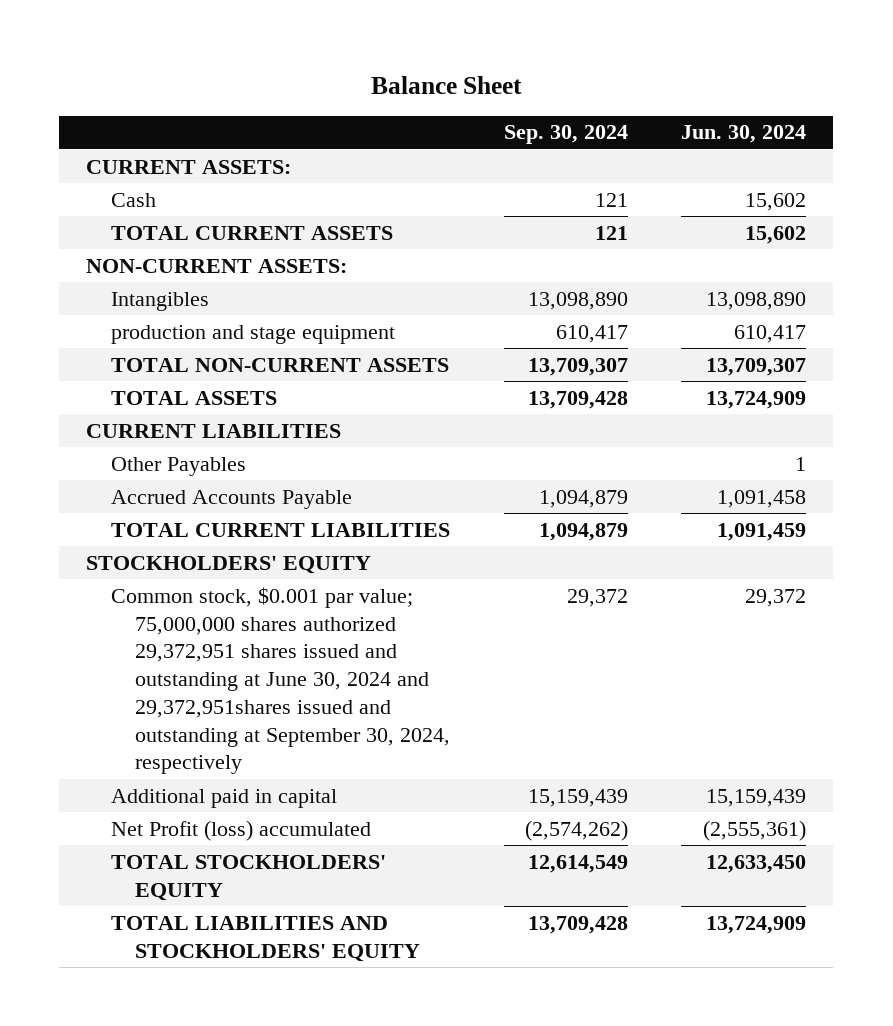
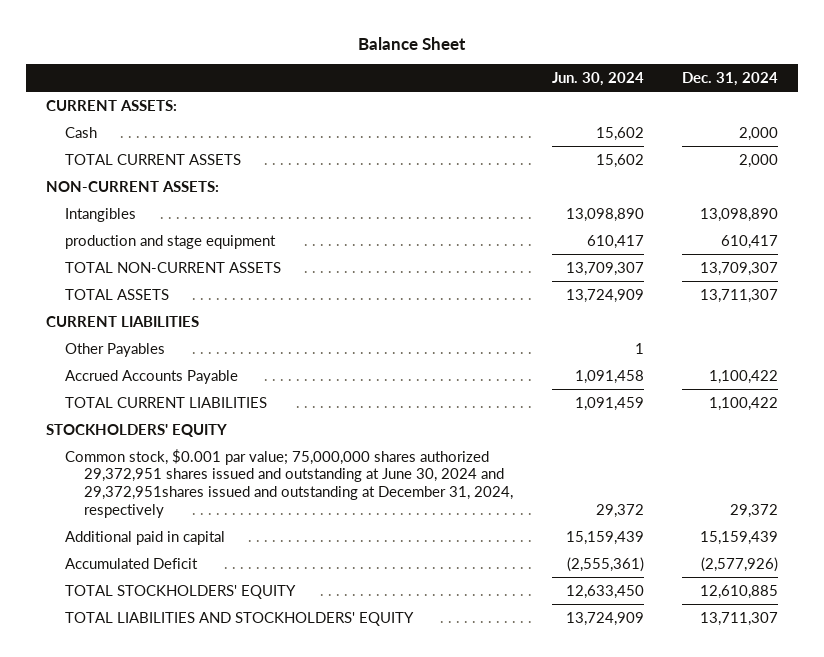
- | Sep. 30, 2024 | Jun. 30, 2024
+ | Jun. 30, 2024 | Dec. 31, 2024
- Common stock, $0.001 par value; 75,000,000 shares authorized 29,372,951 shares issued and outstanding at June 30, 2024 and 29,372,951shares issued and outstanding at September 30, 2024, respectively | 29,372 | 29,372
+ Common stock, $0.001 par value; 75,000,000 shares authorized 29,372,951 shares issued and outstanding at June 30, 2024 and 29,372,951shares issued and outstanding at December 31, 2024, respectively | 29,372 | 29,372
- Net Profit (loss) accumulated | (2,574,262) | (2,555,361)
+ Accumulated Deficit | (2,555,361) | (2,577,926)

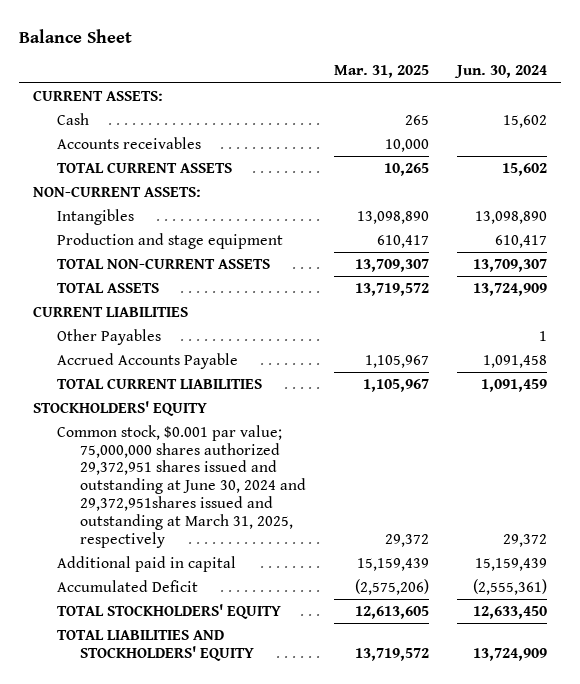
- | Jun. 30, 2024 | Dec. 31, 2024
+ | Mar. 31, 2025 | Jun. 30, 2024
+ Accounts receivables | 10,000 |
- production and stage equipment | 610,417 | 610,417
+ Production and stage equipment | 610,417 | 610,417
- Common stock, $0.001 par value; 75,000,000 shares authorized 29,372,951 shares issued and outstanding at June 30, 2024 and 29,372,951shares issued and outstanding at December 31, 2024, respectively | 29,372 | 29,372
+ Common stock, $0.001 par value; 75,000,000 shares authorized 29,372,951 shares issued and outstanding at June 30, 2024 and 29,372,951shares issued and outstanding at March 31, 2025, respectively | 29,372 | 29,372

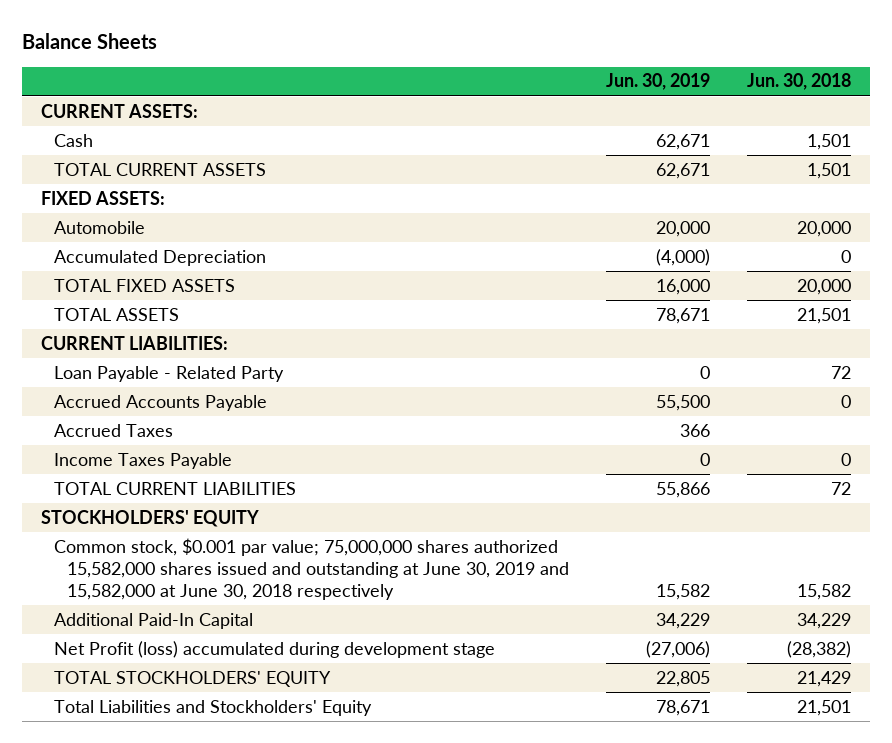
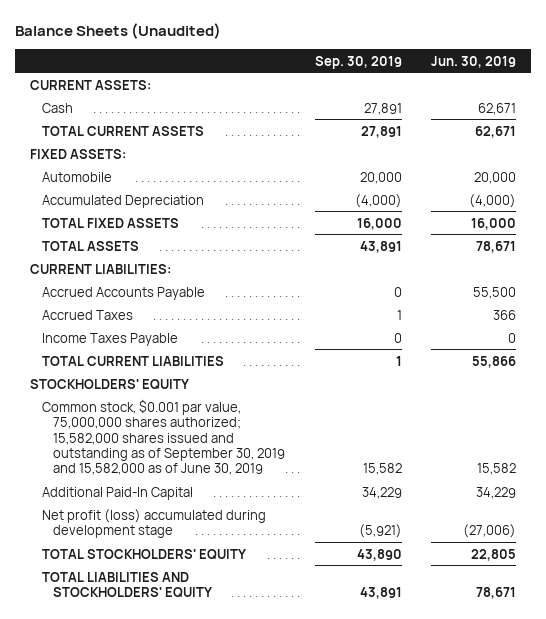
- Balance Sheets
+ Balance Sheets (Unaudited)
- | Jun. 30, 2019 | Jun. 30, 2018
+ | Sep. 30, 2019 | Jun. 30, 2019
- Loan Payable - Related Party | 0 | 72
- Common stock, $0.001 par value; 75,000,000 shares authorized 15,582,000 shares issued and outstanding at June 30, 2019 and 15,582,000 at June 30, 2018 respectively | 15,582 | 15,582
+ Common stock, $0.001 par value, 75,000,000 shares authorized; 15,582,000 shares issued and outstanding as of September 30, 2019 and 15,582,000 as of June 30, 2019 | 15,582 | 15,582
- Net Profit (loss) accumulated during development stage | (27,006) | (28,382)
+ Net profit (loss) accumulated during development stage | (5,921) | (27,006)
- Total Liabilities and Stockholders' Equity | 78,671 | 21,501
+ TOTAL LIABILITIES AND STOCKHOLDERS' EQUITY | 43,891 | 78,671

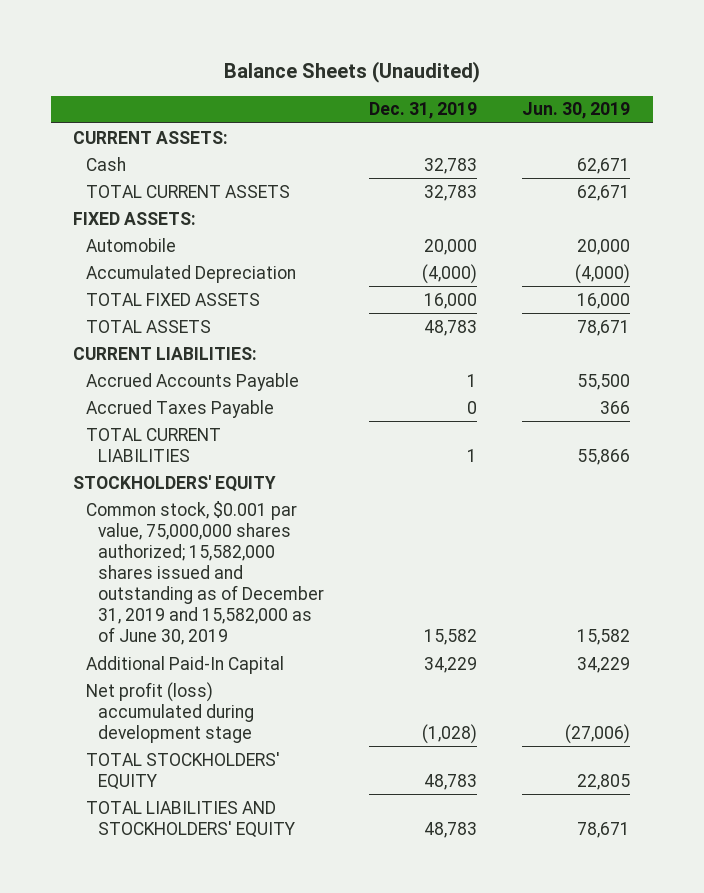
- | Sep. 30, 2019 | Jun. 30, 2019
+ | Dec. 31, 2019 | Jun. 30, 2019
- Accrued Taxes | 1 | 366
- Income Taxes Payable | 0 | 0
+ Accrued Taxes Payable | 0 | 366
- Common stock, $0.001 par value, 75,000,000 shares authorized; 15,582,000 shares issued and outstanding as of September 30, 2019 and 15,582,000 as of June 30, 2019 | 15,582 | 15,582
+ Common stock, $0.001 par value, 75,000,000 shares authorized; 15,582,000 shares issued and outstanding as of December 31, 2019 and 15,582,000 as of June 30, 2019 | 15,582 | 15,582

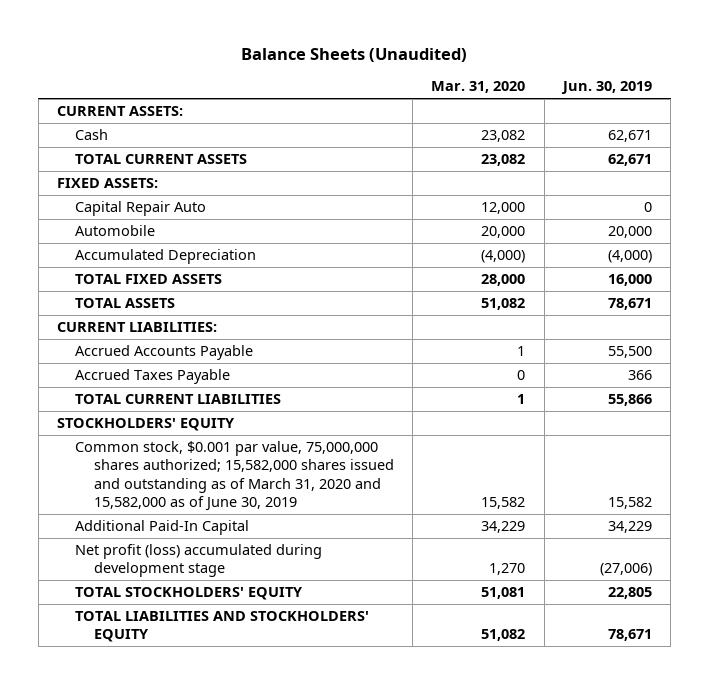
- | Dec. 31, 2019 | Jun. 30, 2019
+ | Mar. 31, 2020 | Jun. 30, 2019
+ Capital Repair Auto | 12,000 | 0
- Common stock, $0.001 par value, 75,000,000 shares authorized; 15,582,000 shares issued and outstanding as of December 31, 2019 and 15,582,000 as of June 30, 2019 | 15,582 | 15,582
+ Common stock, $0.001 par value, 75,000,000 shares authorized; 15,582,000 shares issued and outstanding as of March 31, 2020 and 15,582,000 as of June 30, 2019 | 15,582 | 15,582

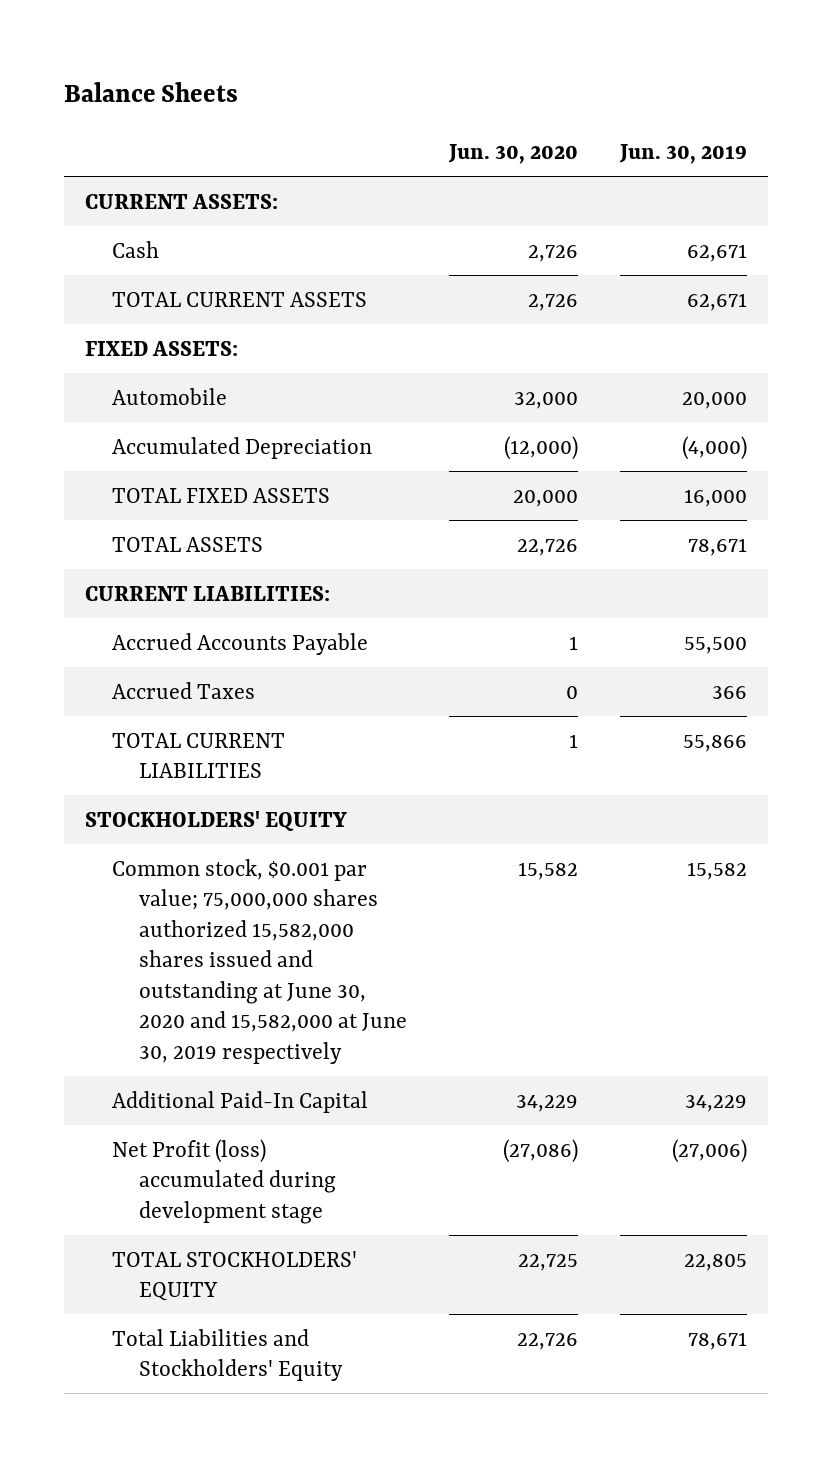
- Balance Sheets (Unaudited)
+ Balance Sheets
- | Mar. 31, 2020 | Jun. 30, 2019
+ | Jun. 30, 2020 | Jun. 30, 2019
- Capital Repair Auto | 12,000 | 0
- Accrued Taxes Payable | 0 | 366
+ Accrued Taxes | 0 | 366
- Common stock, $0.001 par value, 75,000,000 shares authorized; 15,582,000 shares issued and outstanding as of March 31, 2020 and 15,582,000 as of June 30, 2019 | 15,582 | 15,582
+ Common stock, $0.001 par value; 75,000,000 shares authorized 15,582,000 shares issued and outstanding at June 30, 2020 and 15,582,000 at June 30, 2019 respectively | 15,582 | 15,582
- Net profit (loss) accumulated during development stage | 1,270 | (27,006)
+ Net Profit (loss) accumulated during development stage | (27,086) | (27,006)
- TOTAL LIABILITIES AND STOCKHOLDERS' EQUITY | 51,082 | 78,671
+ Total Liabilities and Stockholders' Equity | 22,726 | 78,671

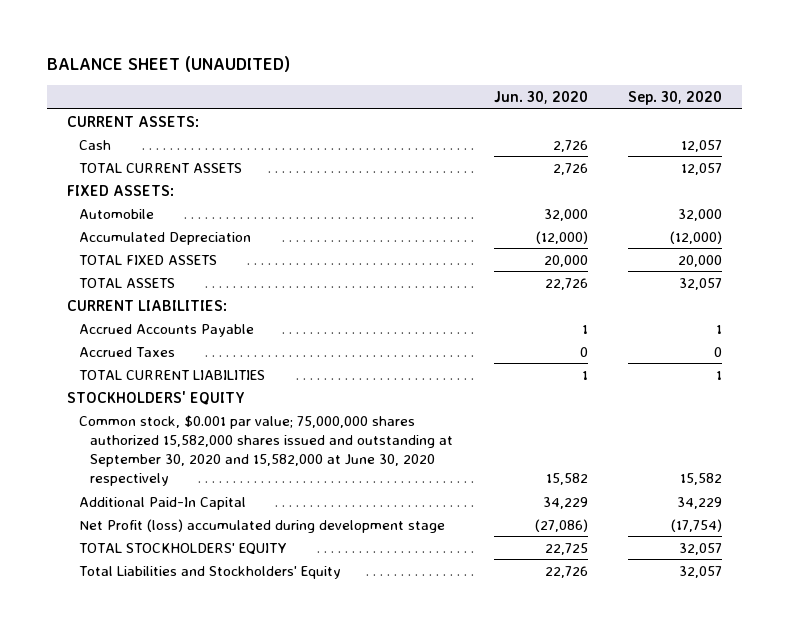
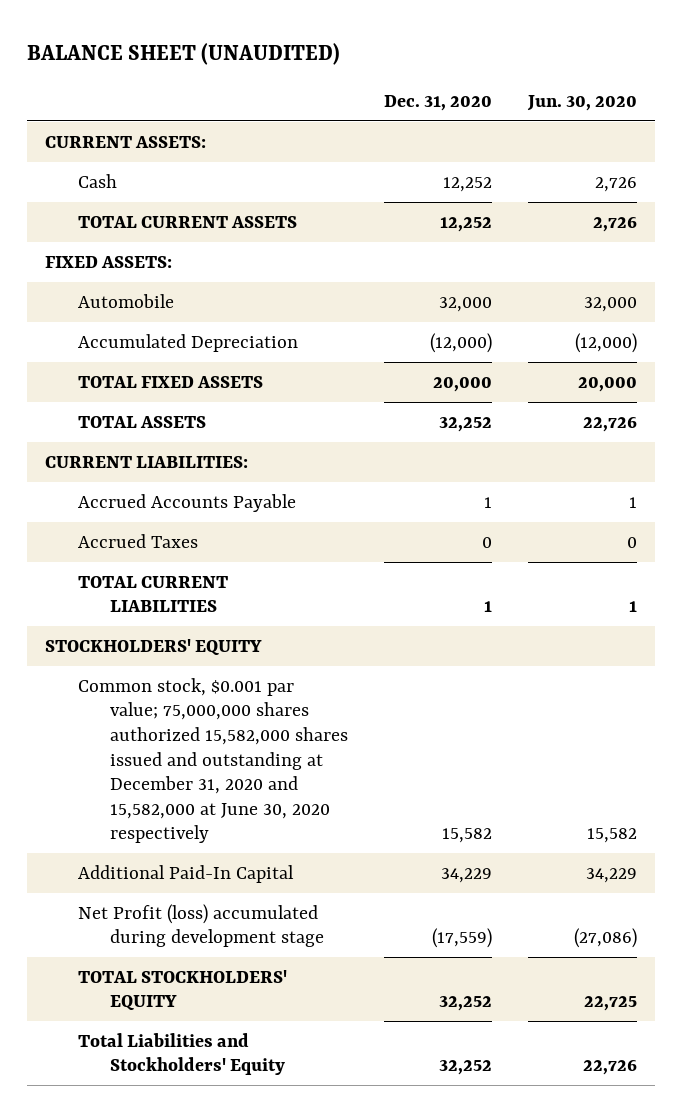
- | Jun. 30, 2020 | Sep. 30, 2020
+ | Dec. 31, 2020 | Jun. 30, 2020
- Common stock, $0.001 par value; 75,000,000 shares authorized 15,582,000 shares issued and outstanding at September 30, 2020 and 15,582,000 at June 30, 2020 respectively | 15,582 | 15,582
+ Common stock, $0.001 par value; 75,000,000 shares authorized 15,582,000 shares issued and outstanding at December 31, 2020 and 15,582,000 at June 30, 2020 respectively | 15,582 | 15,582

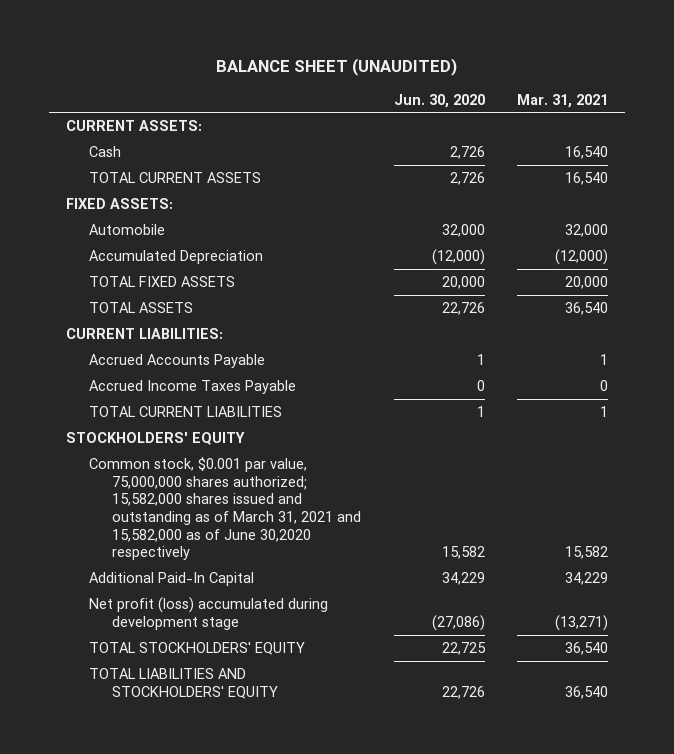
- | Dec. 31, 2020 | Jun. 30, 2020
+ | Jun. 30, 2020 | Mar. 31, 2021
- Accrued Taxes | 0 | 0
+ Accrued Income Taxes Payable | 0 | 0
- Common stock, $0.001 par value; 75,000,000 shares authorized 15,582,000 shares issued and outstanding at December 31, 2020 and 15,582,000 at June 30, 2020 respectively | 15,582 | 15,582
+ Common stock, $0.001 par value, 75,000,000 shares authorized; 15,582,000 shares issued and outstanding as of March 31, 2021 and 15,582,000 as of June 30,2020 respectively | 15,582 | 15,582
- Net Profit (loss) accumulated during development stage | (17,559) | (27,086)
+ Net profit (loss) accumulated during development stage | (27,086) | (13,271)
- Total Liabilities and Stockholders' Equity | 32,252 | 22,726
+ TOTAL LIABILITIES AND STOCKHOLDERS' EQUITY | 22,726 | 36,540

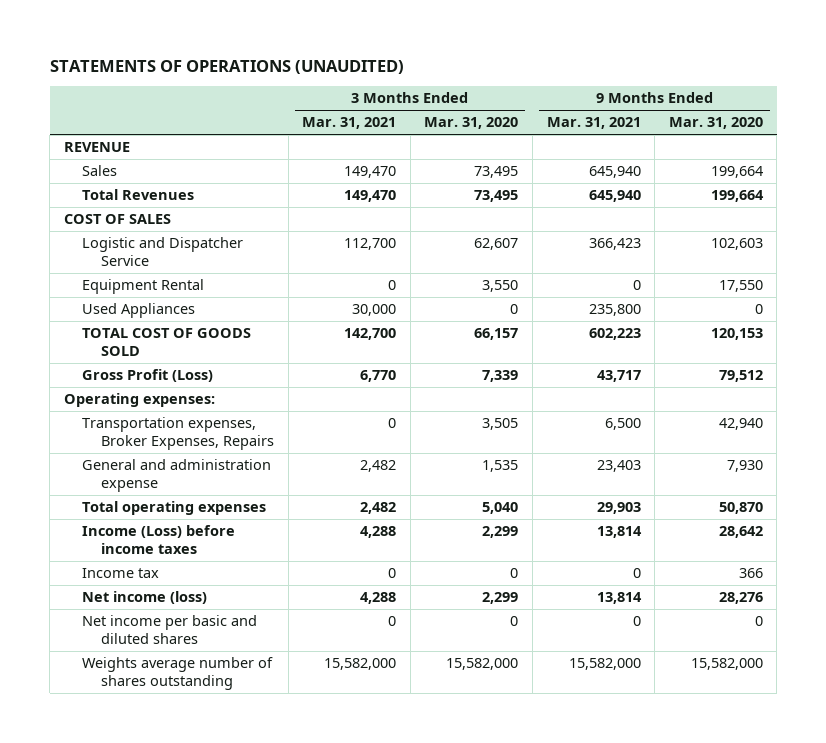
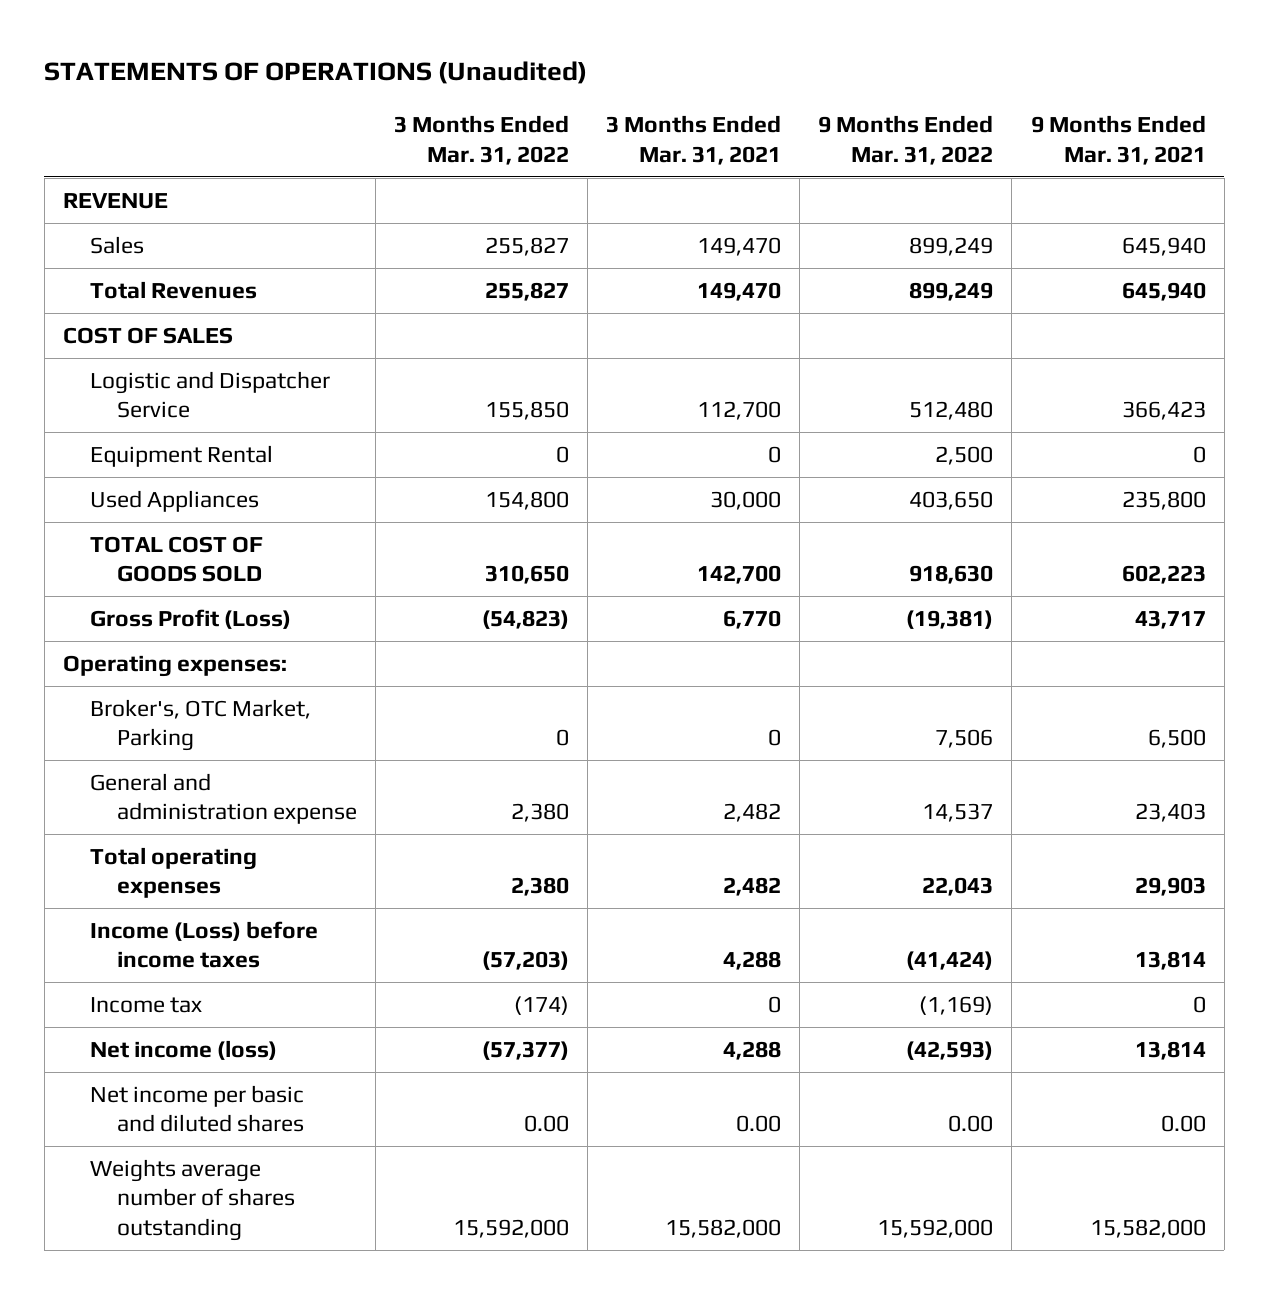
- STATEMENTS OF OPERATIONS (UNAUDITED)
+ STATEMENTS OF OPERATIONS (Unaudited)
- | 3 Months Ended Mar. 31, 2021 | 3 Months Ended Mar. 31, 2020 | 9 Months Ended Mar. 31, 2021 | 9 Months Ended Mar. 31, 2020
+ | 3 Months Ended Mar. 31, 2022 | 3 Months Ended Mar. 31, 2021 | 9 Months Ended Mar. 31, 2022 | 9 Months Ended Mar. 31, 2021
- Transportation expenses, Broker Expenses, Repairs | 0 | 3,505 | 6,500 | 42,940
+ Broker's, OTC Market, Parking | 0 | 0 | 7,506 | 6,500
- Net income per basic and diluted shares | 0 | 0 | 0 | 0
+ Net income per basic and diluted shares | 0.00 | 0.00 | 0.00 | 0.00

